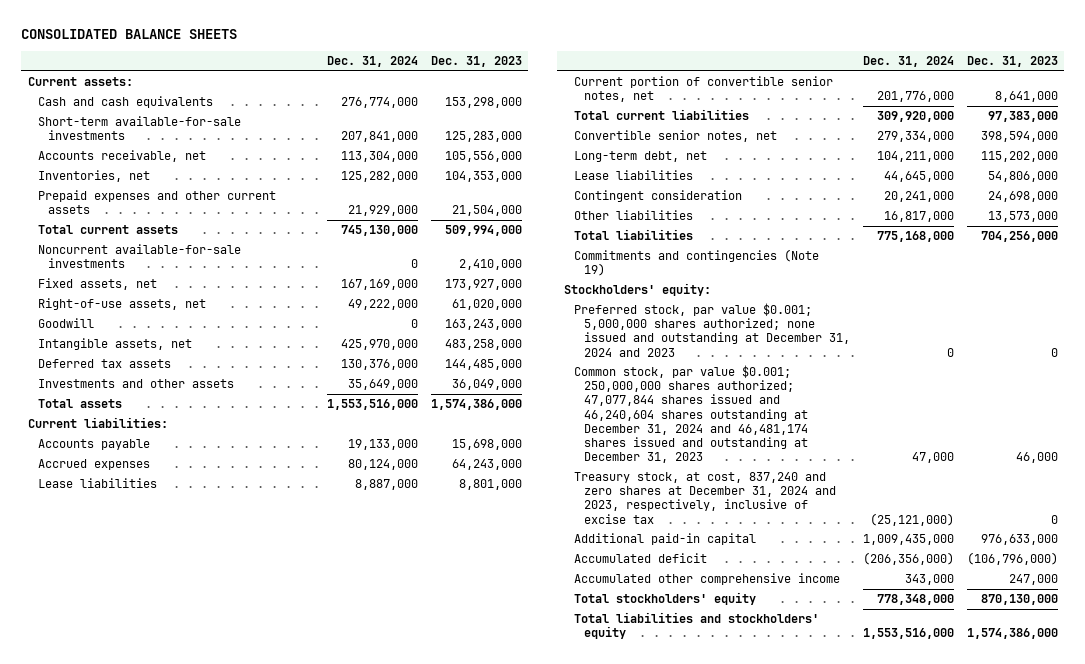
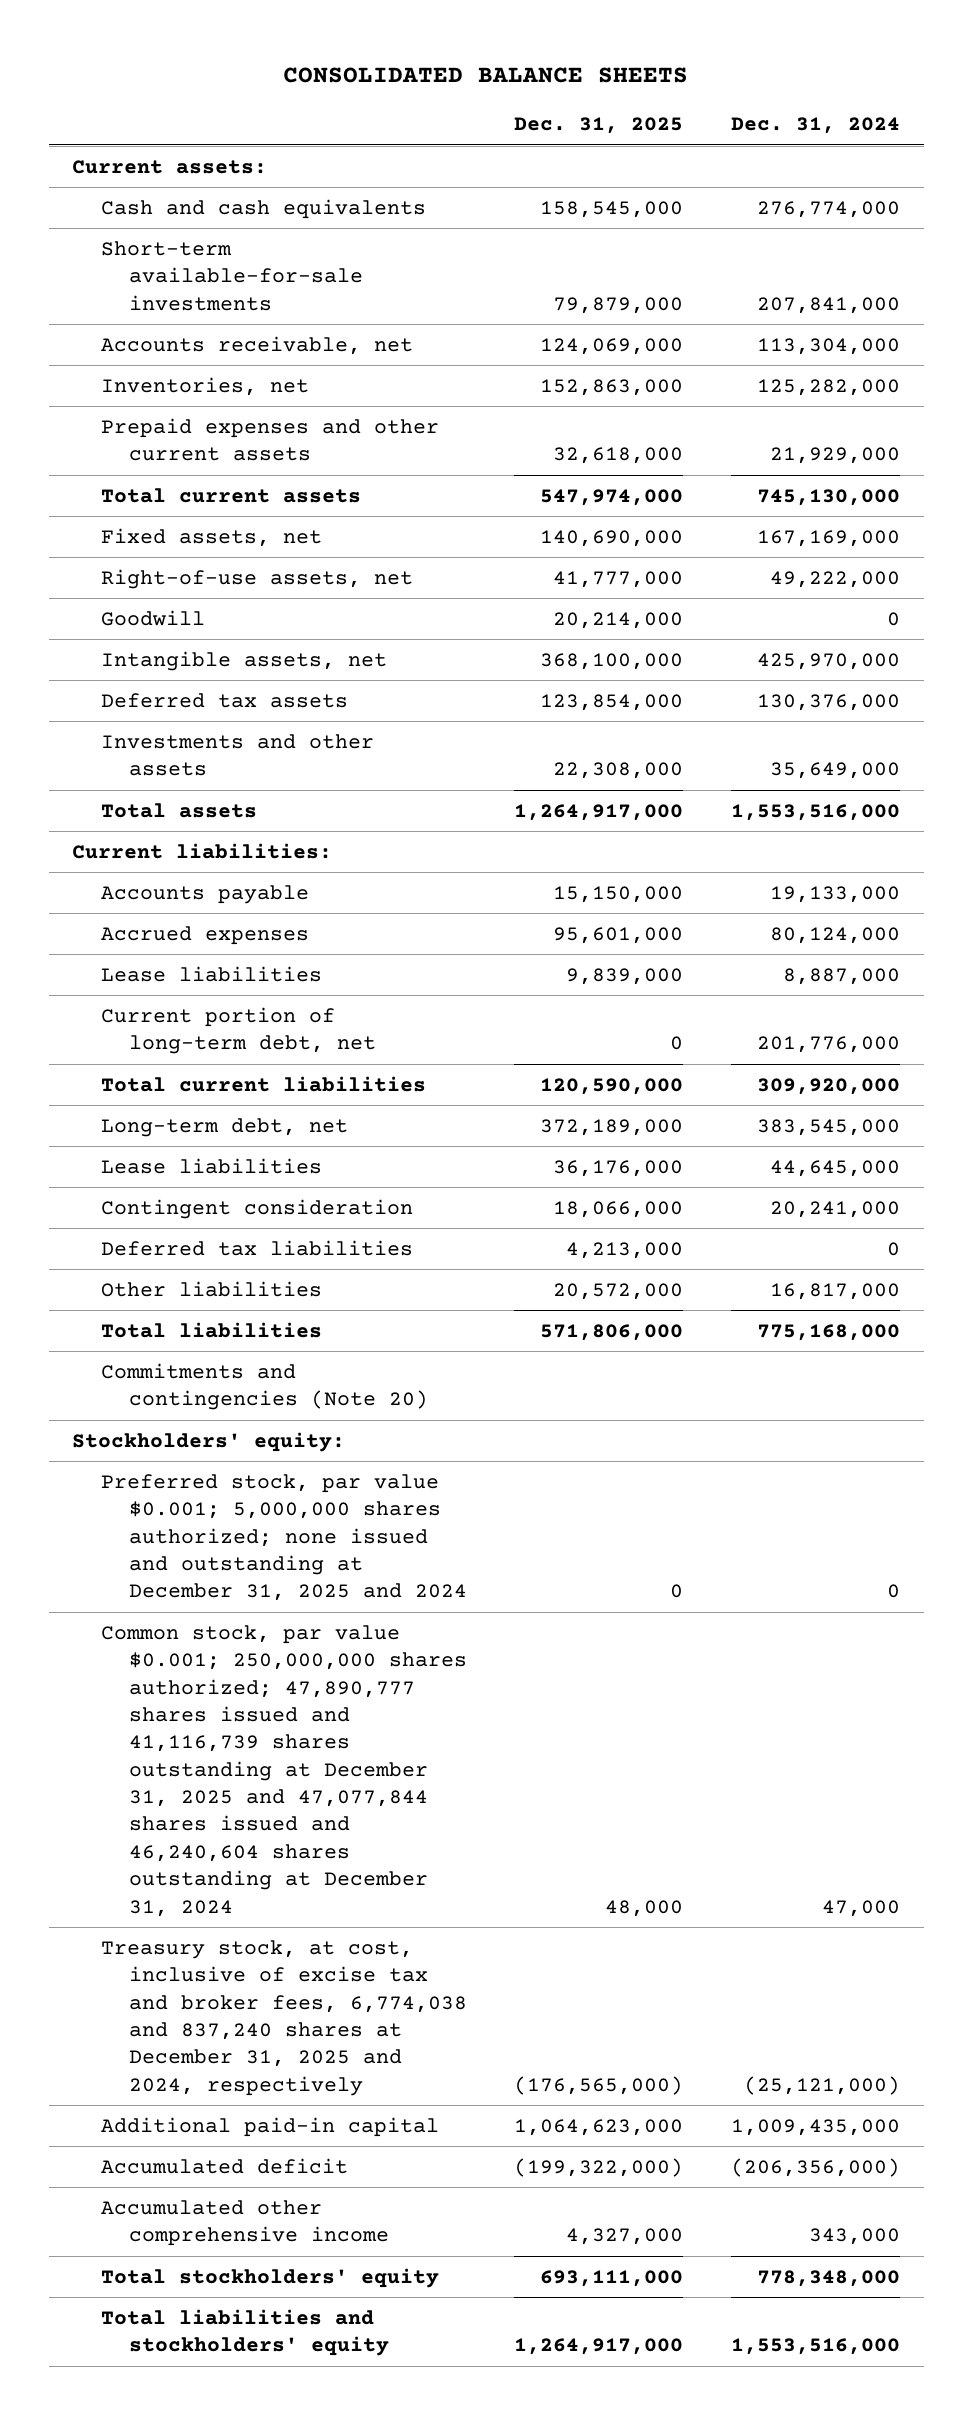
- | Dec. 31, 2024 | Dec. 31, 2023
+ | Dec. 31, 2025 | Dec. 31, 2024
- Noncurrent available-for-sale investments | 0 | 2,410,000
- Current portion of convertible senior notes, net | 201,776,000 | 8,641,000
+ Current portion of long-term debt, net | 0 | 201,776,000
- Convertible senior notes, net | 279,334,000 | 398,594,000
- Long-term debt, net | 104,211,000 | 115,202,000
+ Long-term debt, net | 372,189,000 | 383,545,000
+ Deferred tax liabilities | 4,213,000 | 0
- Commitments and contingencies (Note 19)
+ Commitments and contingencies (Note 20)
- Preferred stock, par value $0.001; 5,000,000 shares authorized; none issued and outstanding at December 31, 2024 and 2023 | 0 | 0
- Common stock, par value $0.001; 250,000,000 shares authorized; 47,077,844 shares issued and 46,240,604 shares outstanding at December 31, 2024 and 46,481,174 shares issued and outstanding at December 31, 2023 | 47,000 | 46,000
- Treasury stock, at cost, 837,240 and zero shares at December 31, 2024 and 2023, respectively, inclusive of excise tax | (25,121,000) | 0
+ Preferred stock, par value $0.001; 5,000,000 shares authorized; none issued and outstanding at December 31, 2025 and 2024 | 0 | 0
+ Common stock, par value $0.001; 250,000,000 shares authorized; 47,890,777 shares issued and 41,116,739 shares outstanding at December 31, 2025 and 47,077,844 shares issued and 46,240,604 shares outstanding at December 31, 2024 | 48,000 | 47,000
+ Treasury stock, at cost, inclusive of excise tax and broker fees, 6,774,038 and 837,240 shares at December 31, 2025 and 2024, respectively | (176,565,000) | (25,121,000)

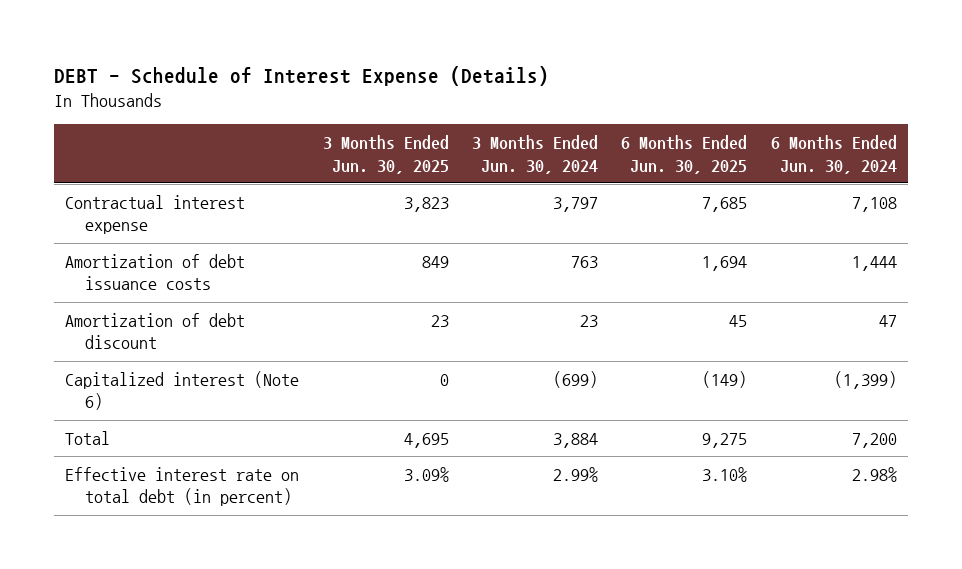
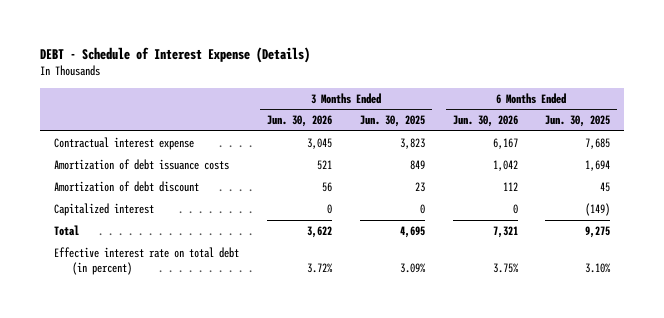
- | 3 Months Ended Jun. 30, 2025 | 3 Months Ended Jun. 30, 2024 | 6 Months Ended Jun. 30, 2025 | 6 Months Ended Jun. 30, 2024
+ | 3 Months Ended Jun. 30, 2026 | 3 Months Ended Jun. 30, 2025 | 6 Months Ended Jun. 30, 2026 | 6 Months Ended Jun. 30, 2025
- Capitalized interest (Note 6) | 0 | (699) | (149) | (1,399)
+ Capitalized interest | 0 | 0 | 0 | (149)

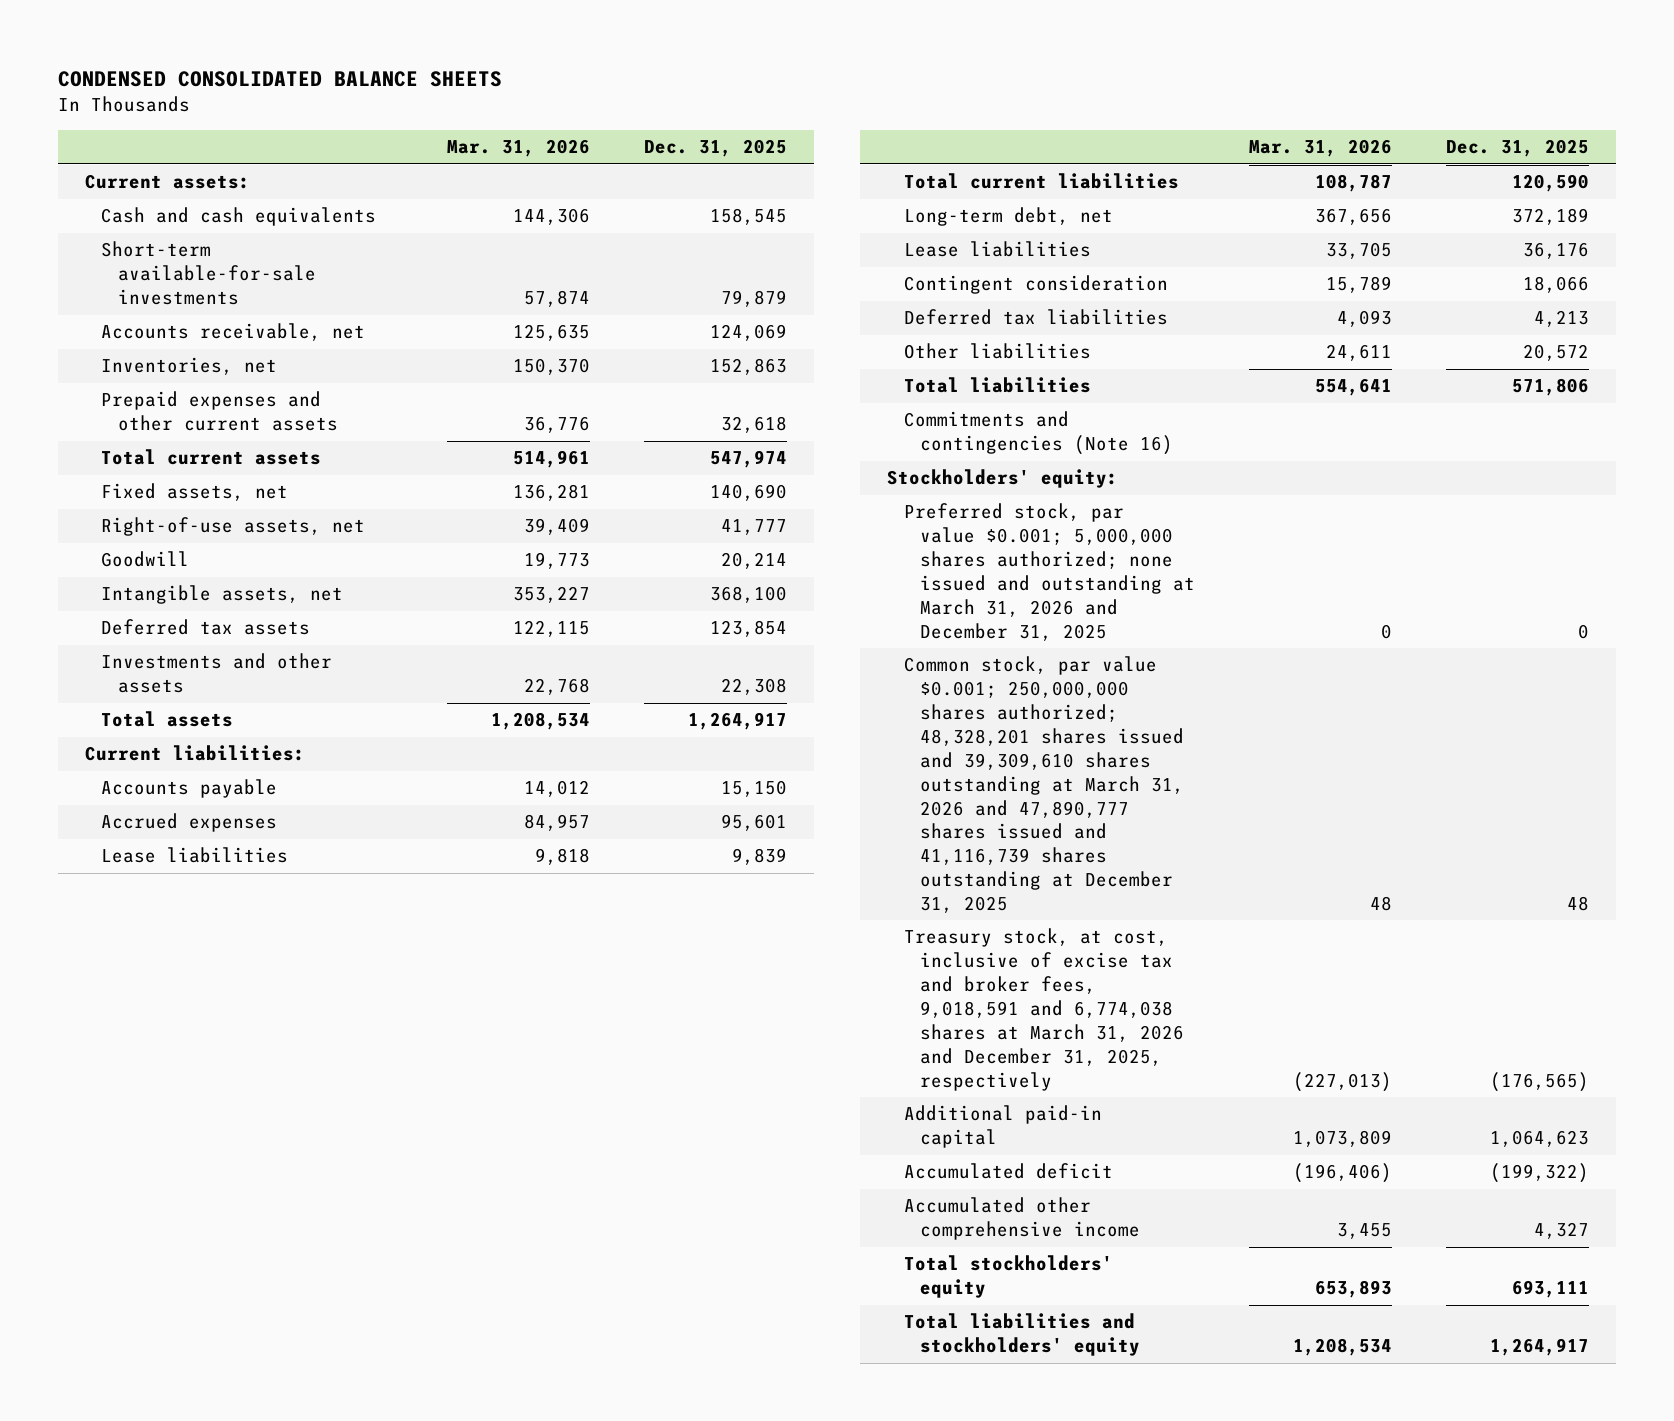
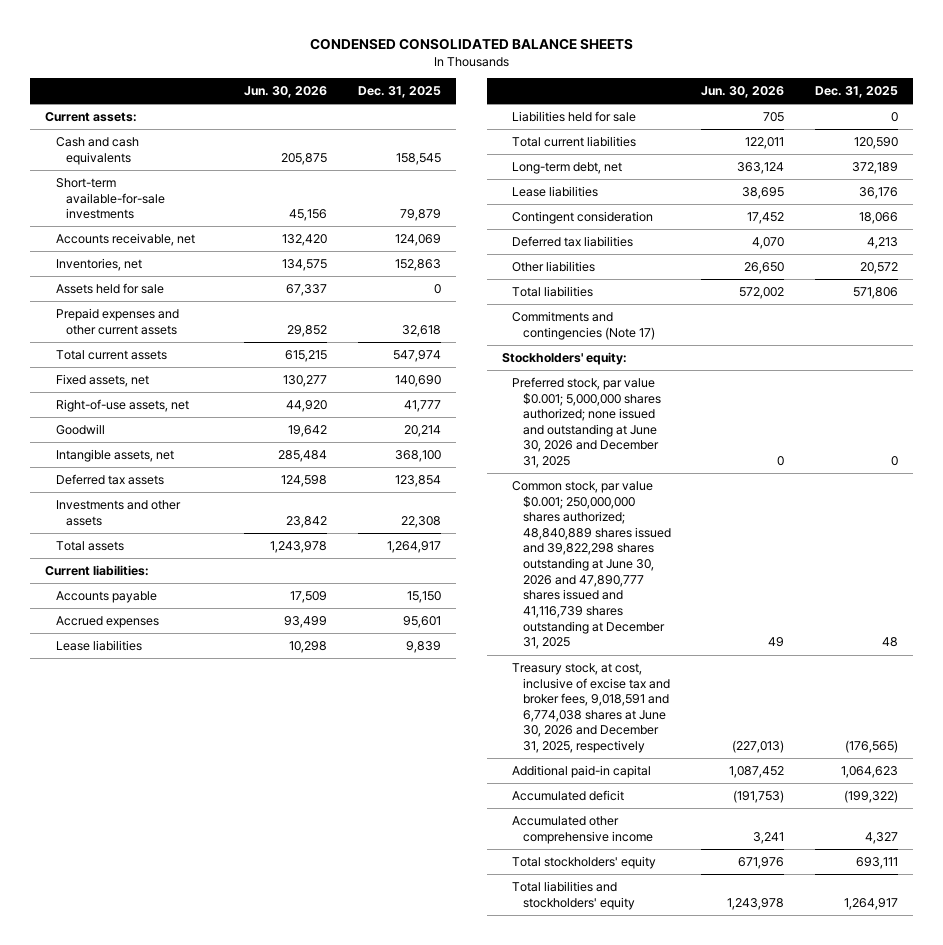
- | Mar. 31, 2026 | Dec. 31, 2025
+ | Jun. 30, 2026 | Dec. 31, 2025
+ Assets held for sale | 67,337 | 0
+ Liabilities held for sale | 705 | 0
- Commitments and contingencies (Note 16)
+ Commitments and contingencies (Note 17)
- Preferred stock, par value $0.001; 5,000,000 shares authorized; none issued and outstanding at March 31, 2026 and December 31, 2025 | 0 | 0
- Common stock, par value $0.001; 250,000,000 shares authorized; 48,328,201 shares issued and 39,309,610 shares outstanding at March 31, 2026 and 47,890,777 shares issued and 41,116,739 shares outstanding at December 31, 2025 | 48 | 48
- Treasury stock, at cost, inclusive of excise tax and broker fees, 9,018,591 and 6,774,038 shares at March 31, 2026 and December 31, 2025, respectively | (227,013) | (176,565)
+ Preferred stock, par value $0.001; 5,000,000 shares authorized; none issued and outstanding at June 30, 2026 and December 31, 2025 | 0 | 0
+ Common stock, par value $0.001; 250,000,000 shares authorized; 48,840,889 shares issued and 39,822,298 shares outstanding at June 30, 2026 and 47,890,777 shares issued and 41,116,739 shares outstanding at December 31, 2025 | 49 | 48
+ Treasury stock, at cost, inclusive of excise tax and broker fees, 9,018,591 and 6,774,038 shares at June 30, 2026 and December 31, 2025, respectively | (227,013) | (176,565)

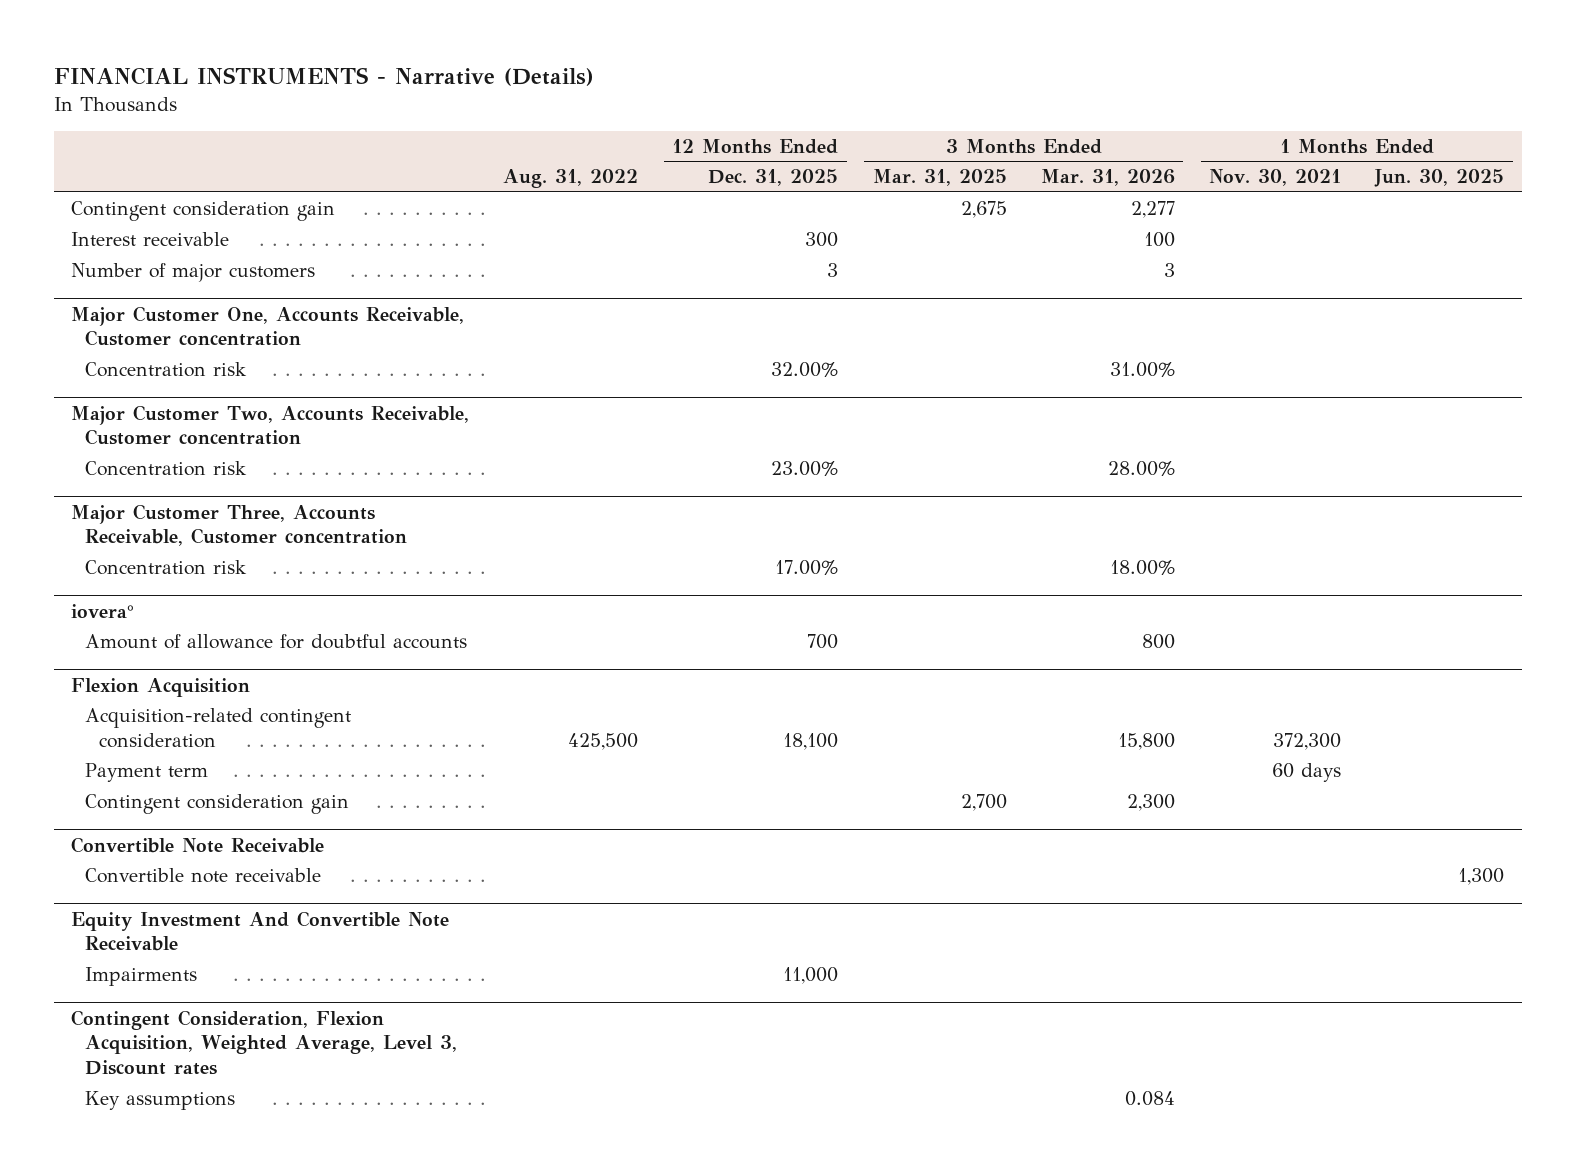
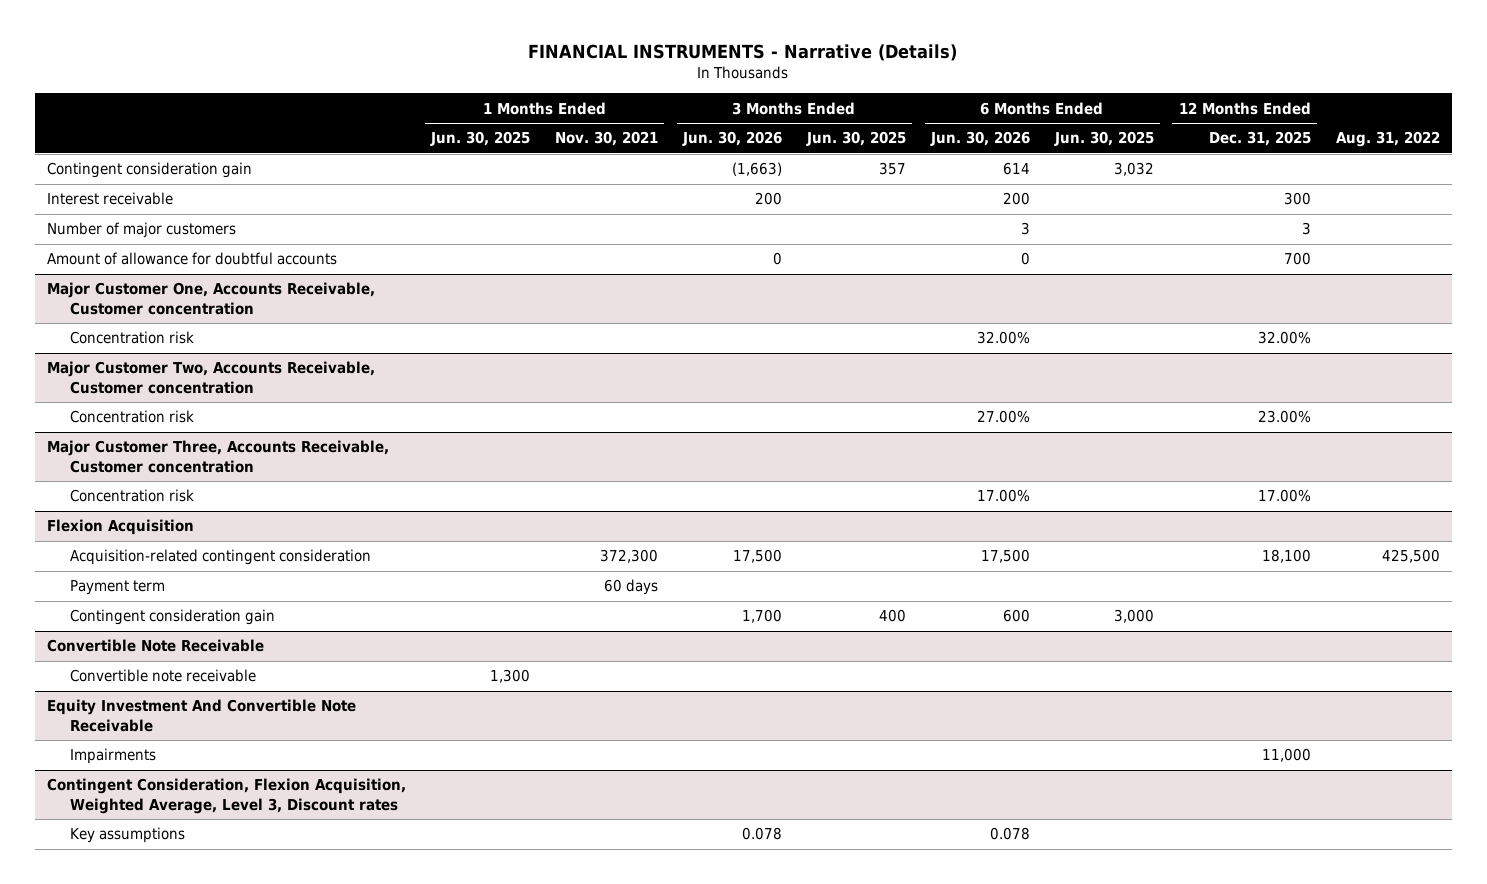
- | Aug. 31, 2022 | 12 Months Ended Dec. 31, 2025 | 3 Months Ended Mar. 31, 2025 | 3 Months Ended Mar. 31, 2026 | 1 Months Ended Nov. 30, 2021 | 1 Months Ended Jun. 30, 2025
+ | 1 Months Ended Jun. 30, 2025 | 1 Months Ended Nov. 30, 2021 | 3 Months Ended Jun. 30, 2026 | 3 Months Ended Jun. 30, 2025 | 6 Months Ended Jun. 30, 2026 | 6 Months Ended Jun. 30, 2025 | 12 Months Ended Dec. 31, 2025 | Aug. 31, 2022
+ Amount of allowance for doubtful accounts | | | 0 | | 0 | | 700 |
- iovera°
- Amount of allowance for doubtful accounts | | 700 | | 800 | |

